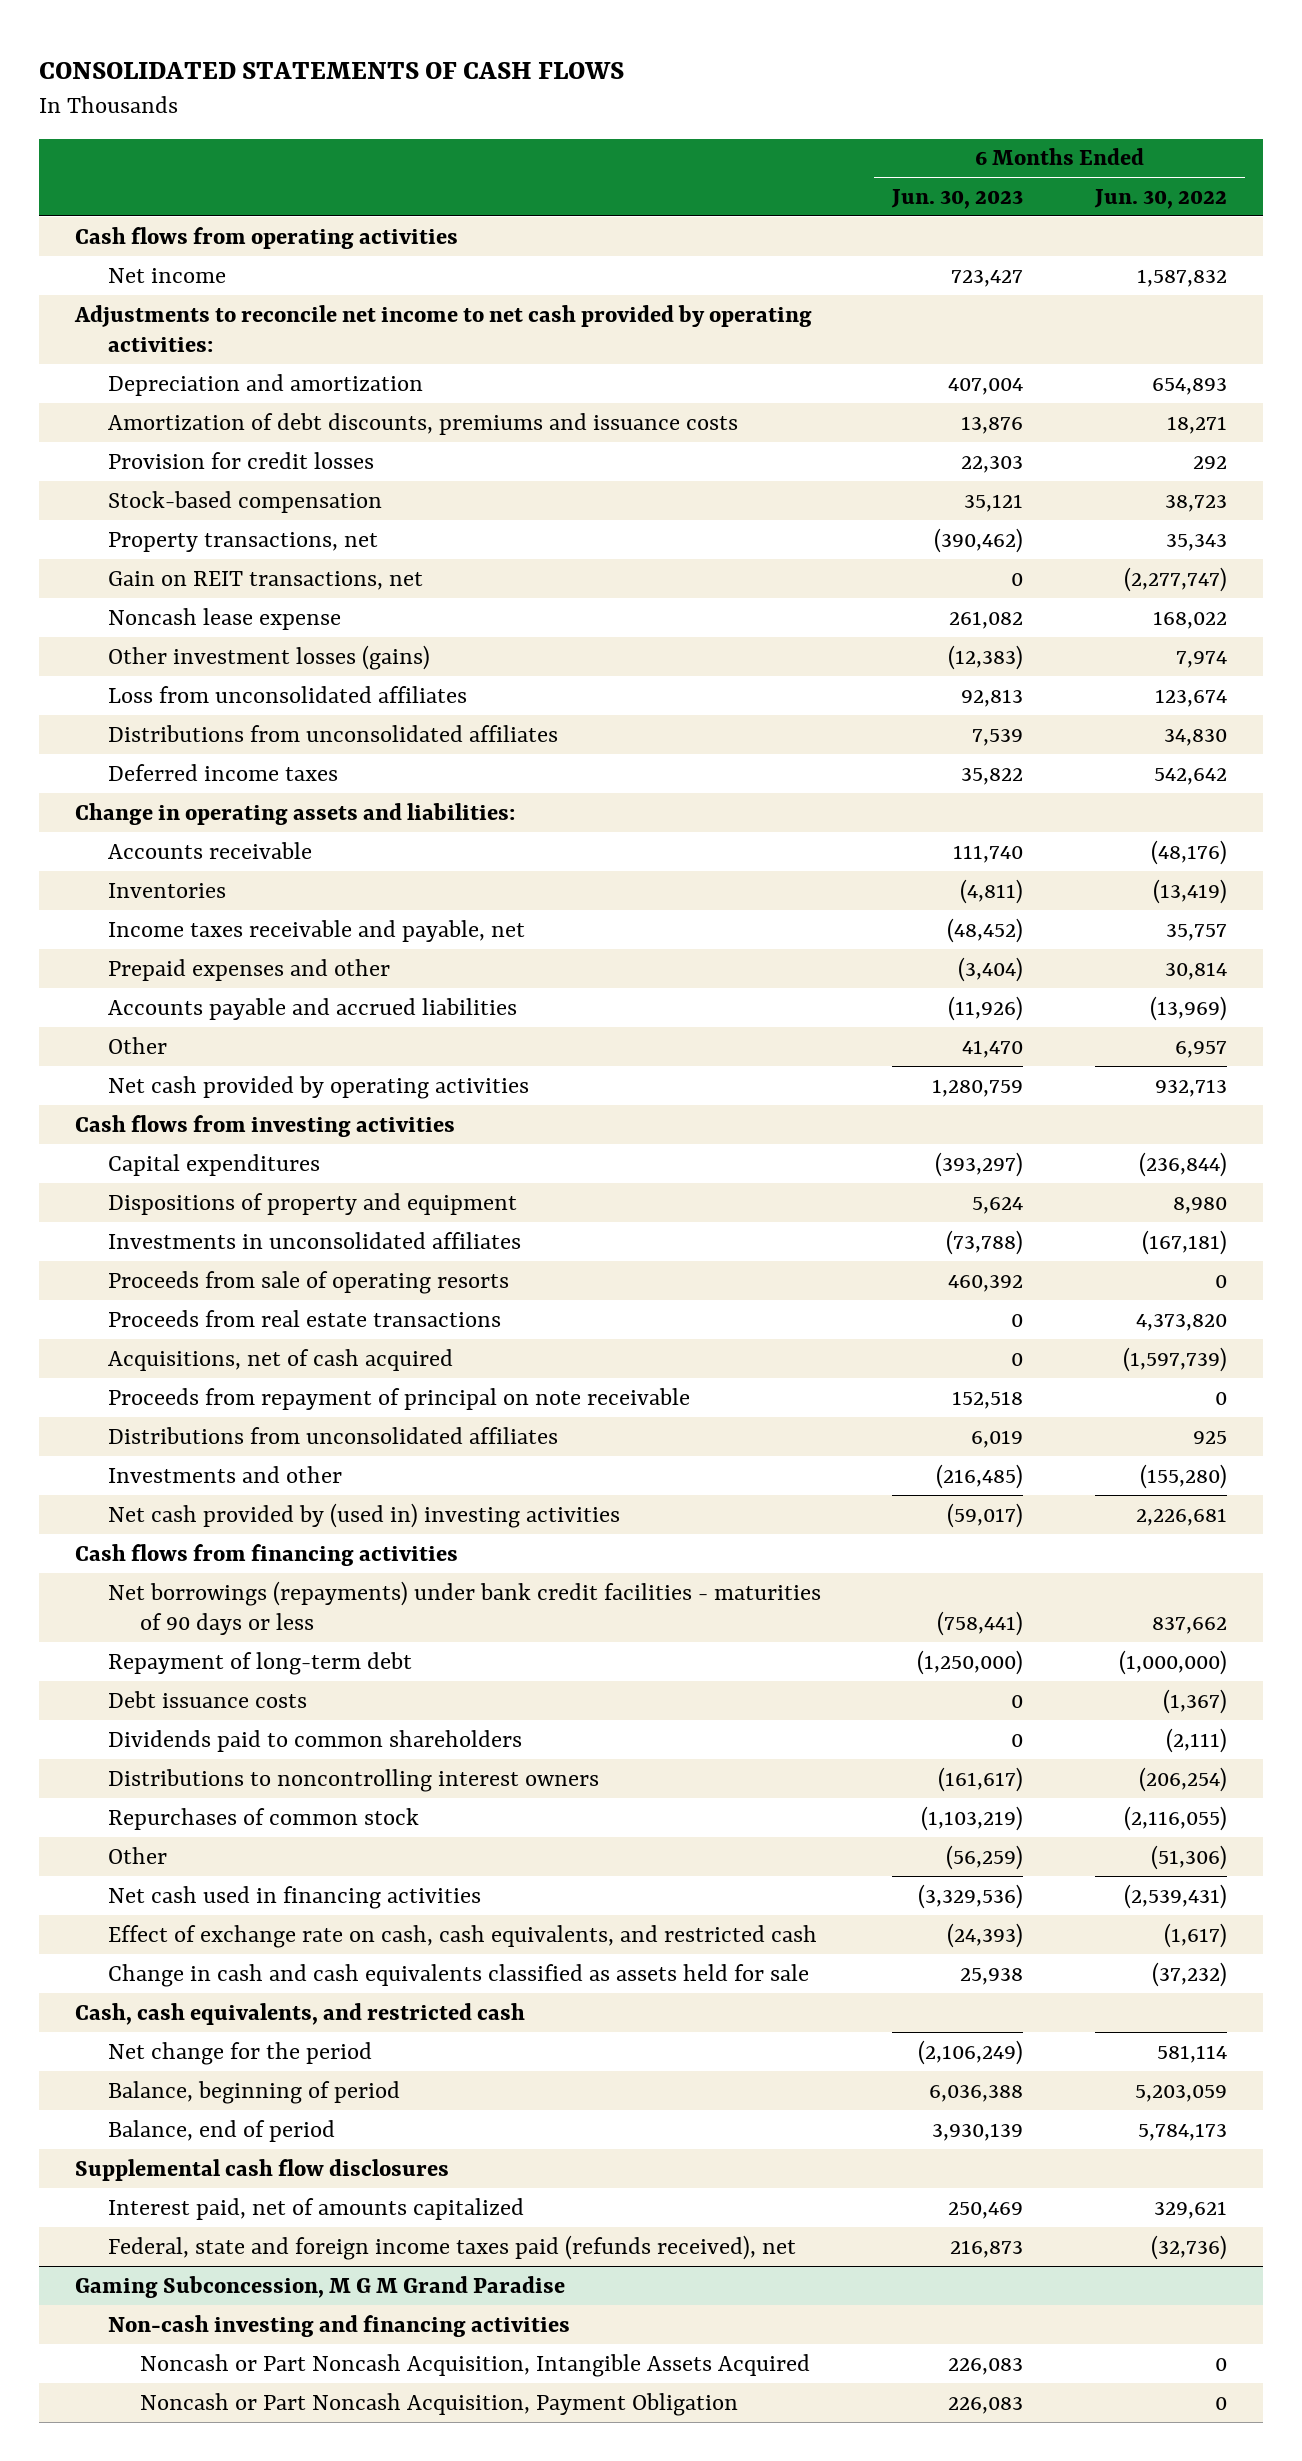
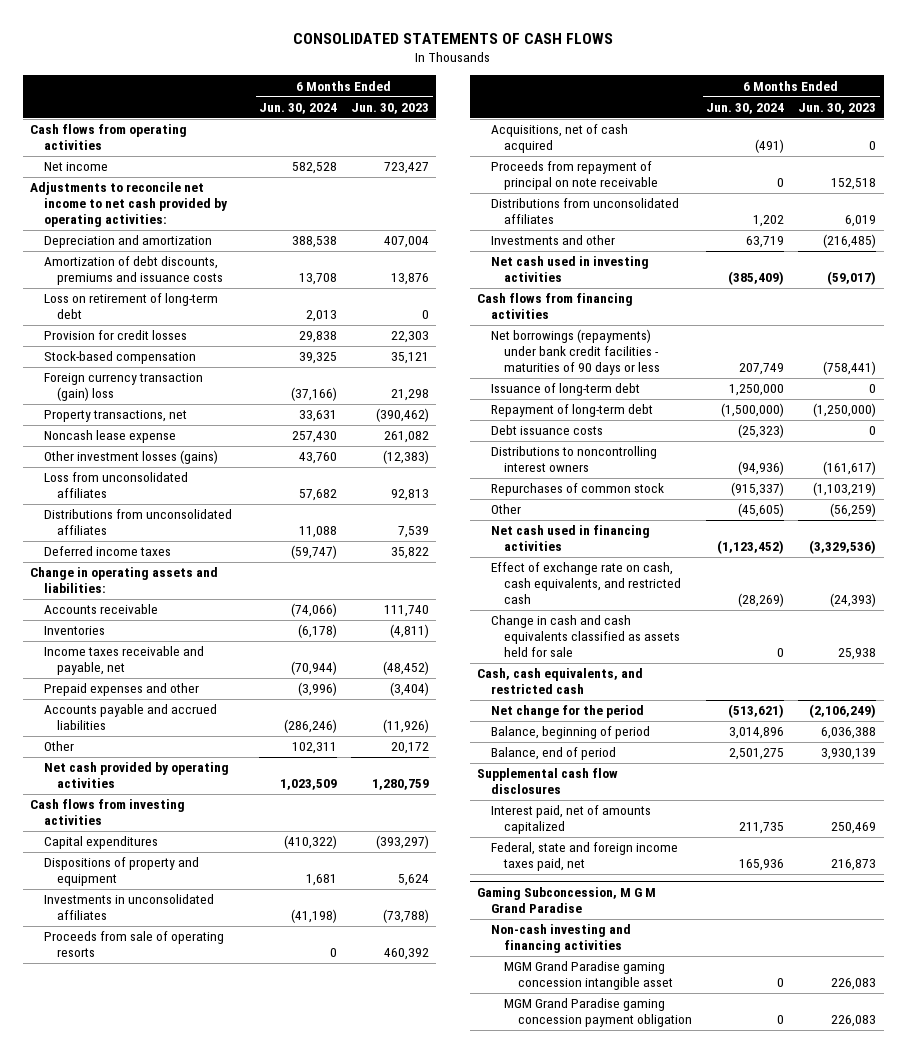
- | 6 Months Ended Jun. 30, 2023 | 6 Months Ended Jun. 30, 2022
+ | 6 Months Ended Jun. 30, 2024 | 6 Months Ended Jun. 30, 2023
+ Loss on retirement of long-term debt | 2,013 | 0
+ Foreign currency transaction (gain) loss | (37,166) | 21,298
- Gain on REIT transactions, net | 0 | (2,277,747)
- Other | 41,470 | 6,957
+ Other | 102,311 | 20,172
- Proceeds from real estate transactions | 0 | 4,373,820
- Net cash provided by (used in) investing activities | (59,017) | 2,226,681
+ Net cash used in investing activities | (385,409) | (59,017)
+ Issuance of long-term debt | 1,250,000 | 0
- Dividends paid to common shareholders | 0 | (2,111)
- Federal, state and foreign income taxes paid (refunds received), net | 216,873 | (32,736)
+ Federal, state and foreign income taxes paid, net | 165,936 | 216,873
@ Gaming Subconcession, M G M Grand Paradise
- Noncash or Part Noncash Acquisition, Intangible Assets Acquired | 226,083 | 0
- Noncash or Part Noncash Acquisition, Payment Obligation | 226,083 | 0
+ MGM Grand Paradise gaming concession intangible asset | 0 | 226,083
+ MGM Grand Paradise gaming concession payment obligation | 0 | 226,083

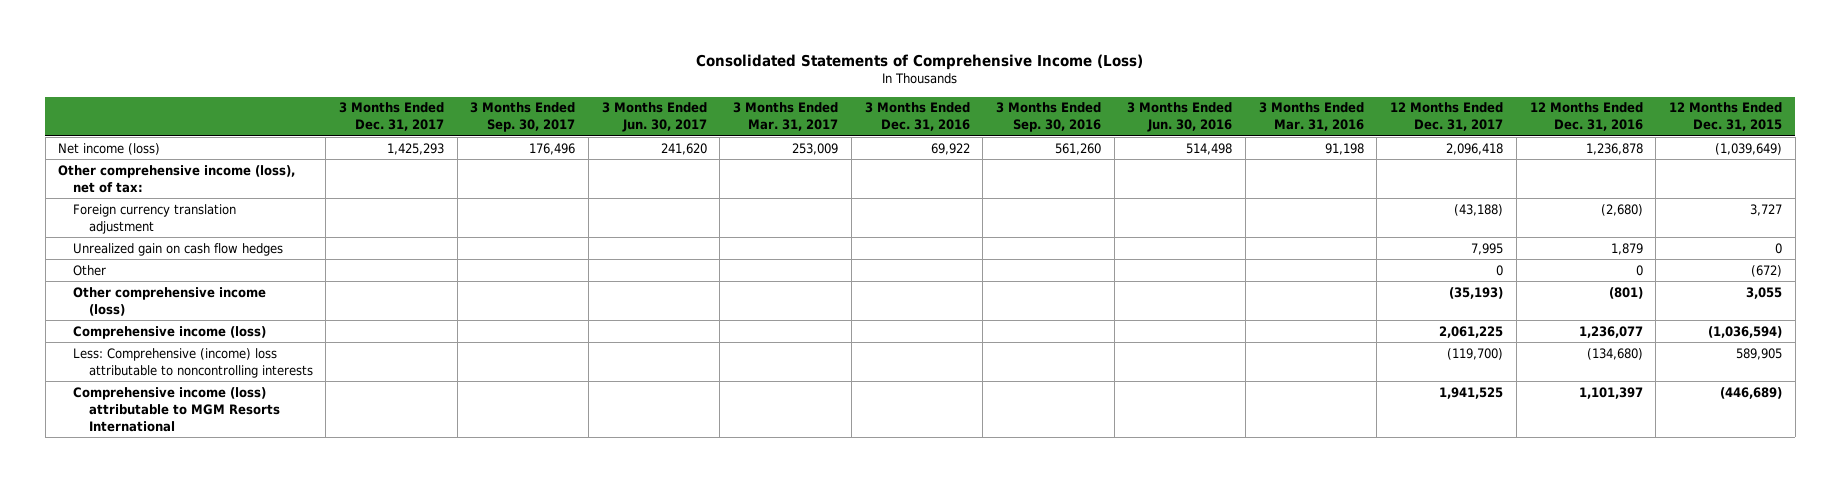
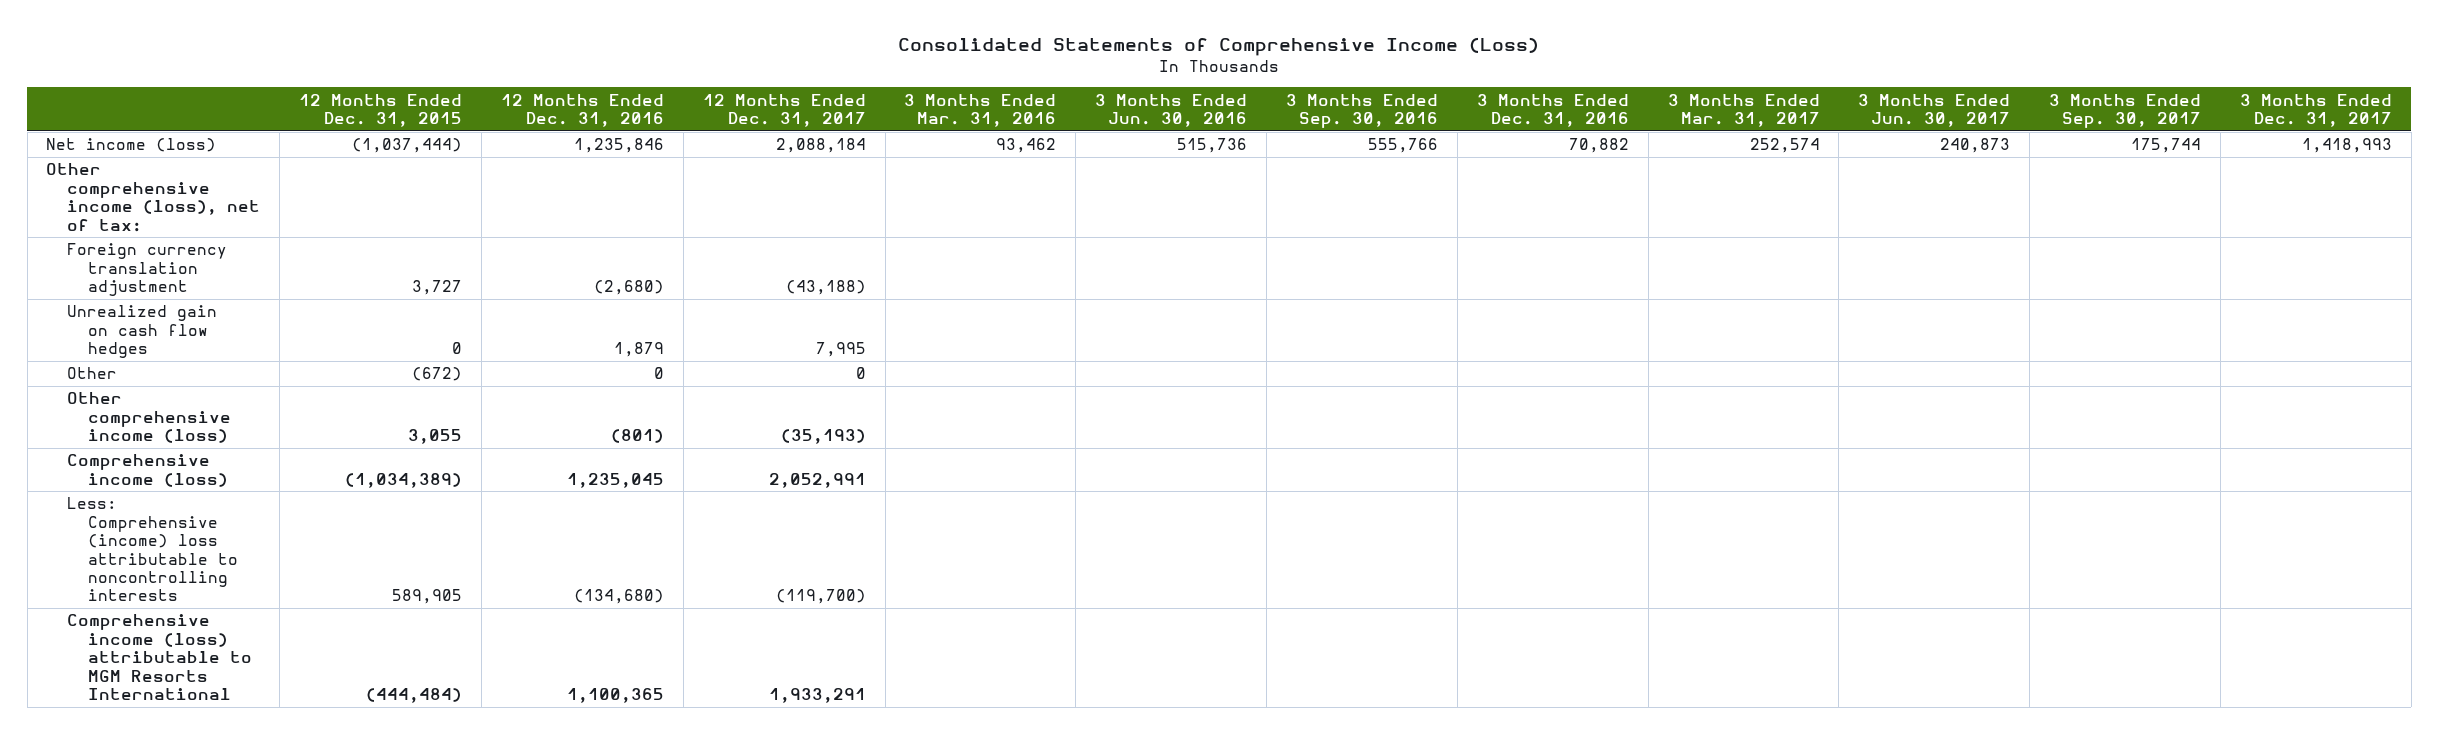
- | 3 Months Ended Dec. 31, 2017 | 3 Months Ended Sep. 30, 2017 | 3 Months Ended Jun. 30, 2017 | 3 Months Ended Mar. 31, 2017 | 3 Months Ended Dec. 31, 2016 | 3 Months Ended Sep. 30, 2016 | 3 Months Ended Jun. 30, 2016 | 3 Months Ended Mar. 31, 2016 | 12 Months Ended Dec. 31, 2017 | 12 Months Ended Dec. 31, 2016 | 12 Months Ended Dec. 31, 2015
+ | 12 Months Ended Dec. 31, 2015 | 12 Months Ended Dec. 31, 2016 | 12 Months Ended Dec. 31, 2017 | 3 Months Ended Mar. 31, 2016 | 3 Months Ended Jun. 30, 2016 | 3 Months Ended Sep. 30, 2016 | 3 Months Ended Dec. 31, 2016 | 3 Months Ended Mar. 31, 2017 | 3 Months Ended Jun. 30, 2017 | 3 Months Ended Sep. 30, 2017 | 3 Months Ended Dec. 31, 2017
- Net income (loss) | 1,425,293 | 176,496 | 241,620 | 253,009 | 69,922 | 561,260 | 514,498 | 91,198 | 2,096,418 | 1,236,878 | (1,039,649)
+ Net income (loss) | (1,037,444) | 1,235,846 | 2,088,184 | 93,462 | 515,736 | 555,766 | 70,882 | 252,574 | 240,873 | 175,744 | 1,418,993
- Comprehensive income (loss) | | | | | | | | | 2,061,225 | 1,236,077 | (1,036,594)
+ Comprehensive income (loss) | (1,034,389) | 1,235,045 | 2,052,991 | | | | | | | |
- Comprehensive income (loss) attributable to MGM Resorts International | | | | | | | | | 1,941,525 | 1,101,397 | (446,689)
+ Comprehensive income (loss) attributable to MGM Resorts International | (444,484) | 1,100,365 | 1,933,291 | | | | | | | |

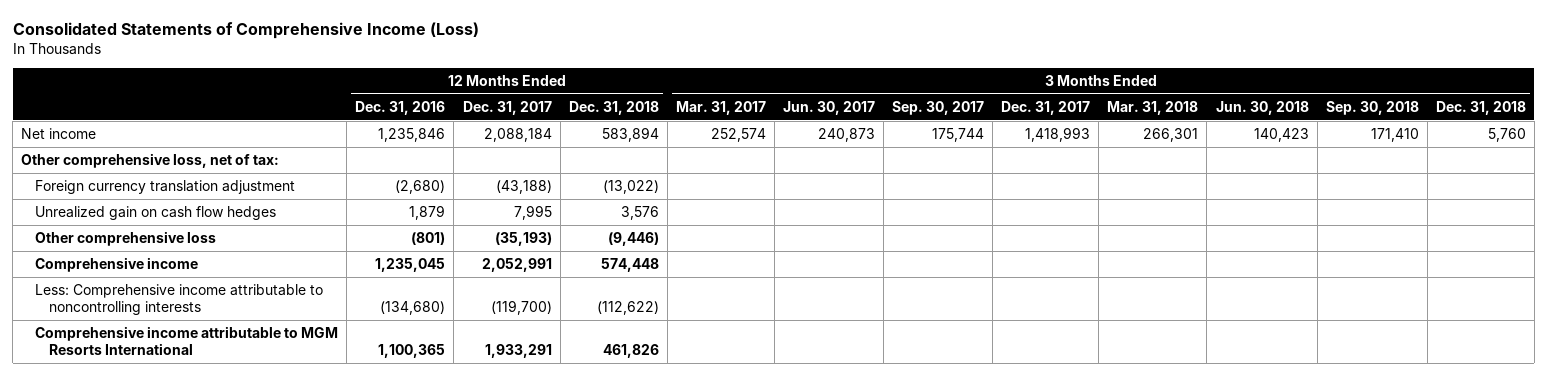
- | 12 Months Ended Dec. 31, 2015 | 12 Months Ended Dec. 31, 2016 | 12 Months Ended Dec. 31, 2017 | 3 Months Ended Mar. 31, 2016 | 3 Months Ended Jun. 30, 2016 | 3 Months Ended Sep. 30, 2016 | 3 Months Ended Dec. 31, 2016 | 3 Months Ended Mar. 31, 2017 | 3 Months Ended Jun. 30, 2017 | 3 Months Ended Sep. 30, 2017 | 3 Months Ended Dec. 31, 2017
+ | 12 Months Ended Dec. 31, 2016 | 12 Months Ended Dec. 31, 2017 | 12 Months Ended Dec. 31, 2018 | 3 Months Ended Mar. 31, 2017 | 3 Months Ended Jun. 30, 2017 | 3 Months Ended Sep. 30, 2017 | 3 Months Ended Dec. 31, 2017 | 3 Months Ended Mar. 31, 2018 | 3 Months Ended Jun. 30, 2018 | 3 Months Ended Sep. 30, 2018 | 3 Months Ended Dec. 31, 2018
- Net income (loss) | (1,037,444) | 1,235,846 | 2,088,184 | 93,462 | 515,736 | 555,766 | 70,882 | 252,574 | 240,873 | 175,744 | 1,418,993
- Other comprehensive income (loss), net of tax:
+ Net income | 1,235,846 | 2,088,184 | 583,894 | 252,574 | 240,873 | 175,744 | 1,418,993 | 266,301 | 140,423 | 171,410 | 5,760
+ Other comprehensive loss, net of tax:
- Other | (672) | 0 | 0 | | | | | | | |
- Other comprehensive income (loss) | 3,055 | (801) | (35,193) | | | | | | | |
- Comprehensive income (loss) | (1,034,389) | 1,235,045 | 2,052,991 | | | | | | | |
- Less: Comprehensive (income) loss attributable to noncontrolling interests | 589,905 | (134,680) | (119,700) | | | | | | | |
- Comprehensive income (loss) attributable to MGM Resorts International | (444,484) | 1,100,365 | 1,933,291 | | | | | | | |
+ Other comprehensive loss | (801) | (35,193) | (9,446) | | | | | | | |
+ Comprehensive income | 1,235,045 | 2,052,991 | 574,448 | | | | | | | |
+ Less: Comprehensive income attributable to noncontrolling interests | (134,680) | (119,700) | (112,622) | | | | | | | |
+ Comprehensive income attributable to MGM Resorts International | 1,100,365 | 1,933,291 | 461,826 | | | | | | | |

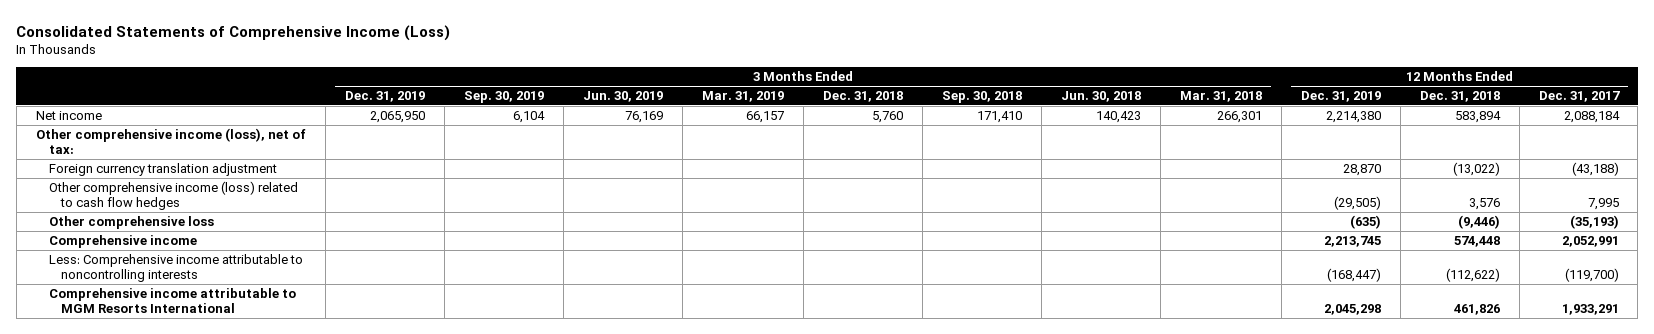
- | 12 Months Ended Dec. 31, 2016 | 12 Months Ended Dec. 31, 2017 | 12 Months Ended Dec. 31, 2018 | 3 Months Ended Mar. 31, 2017 | 3 Months Ended Jun. 30, 2017 | 3 Months Ended Sep. 30, 2017 | 3 Months Ended Dec. 31, 2017 | 3 Months Ended Mar. 31, 2018 | 3 Months Ended Jun. 30, 2018 | 3 Months Ended Sep. 30, 2018 | 3 Months Ended Dec. 31, 2018
+ | 3 Months Ended Dec. 31, 2019 | 3 Months Ended Sep. 30, 2019 | 3 Months Ended Jun. 30, 2019 | 3 Months Ended Mar. 31, 2019 | 3 Months Ended Dec. 31, 2018 | 3 Months Ended Sep. 30, 2018 | 3 Months Ended Jun. 30, 2018 | 3 Months Ended Mar. 31, 2018 | 12 Months Ended Dec. 31, 2019 | 12 Months Ended Dec. 31, 2018 | 12 Months Ended Dec. 31, 2017
- Other comprehensive loss, net of tax:
+ Other comprehensive income (loss), net of tax:
- Unrealized gain on cash flow hedges | 1,879 | 7,995 | 3,576 | | | | | | | |
+ Other comprehensive income (loss) related to cash flow hedges | | | | | | | | | (29,505) | 3,576 | 7,995

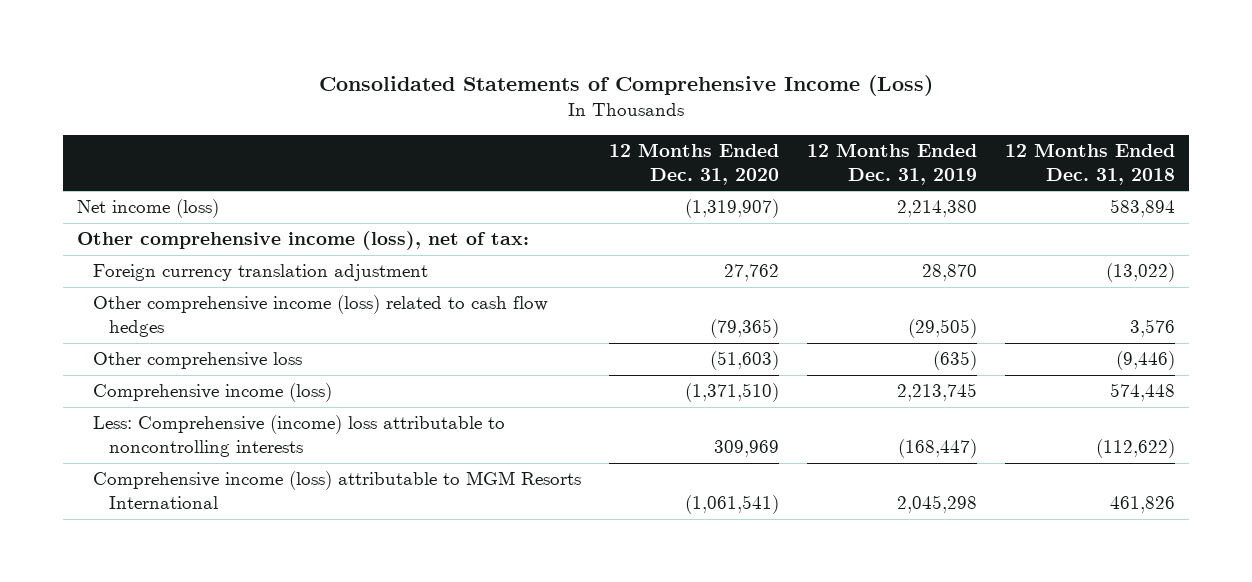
- | 3 Months Ended Dec. 31, 2019 | 3 Months Ended Sep. 30, 2019 | 3 Months Ended Jun. 30, 2019 | 3 Months Ended Mar. 31, 2019 | 3 Months Ended Dec. 31, 2018 | 3 Months Ended Sep. 30, 2018 | 3 Months Ended Jun. 30, 2018 | 3 Months Ended Mar. 31, 2018 | 12 Months Ended Dec. 31, 2019 | 12 Months Ended Dec. 31, 2018 | 12 Months Ended Dec. 31, 2017
+ | 12 Months Ended Dec. 31, 2020 | 12 Months Ended Dec. 31, 2019 | 12 Months Ended Dec. 31, 2018
- Net income | 2,065,950 | 6,104 | 76,169 | 66,157 | 5,760 | 171,410 | 140,423 | 266,301 | 2,214,380 | 583,894 | 2,088,184
+ Net income (loss) | (1,319,907) | 2,214,380 | 583,894
- Comprehensive income | | | | | | | | | 2,213,745 | 574,448 | 2,052,991
- Less: Comprehensive income attributable to noncontrolling interests | | | | | | | | | (168,447) | (112,622) | (119,700)
- Comprehensive income attributable to MGM Resorts International | | | | | | | | | 2,045,298 | 461,826 | 1,933,291
+ Comprehensive income (loss) | (1,371,510) | 2,213,745 | 574,448
+ Less: Comprehensive (income) loss attributable to noncontrolling interests | 309,969 | (168,447) | (112,622)
+ Comprehensive income (loss) attributable to MGM Resorts International | (1,061,541) | 2,045,298 | 461,826

